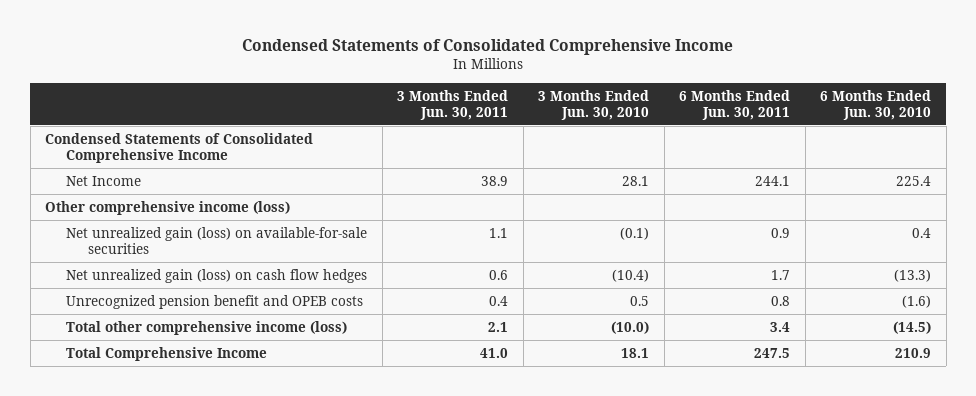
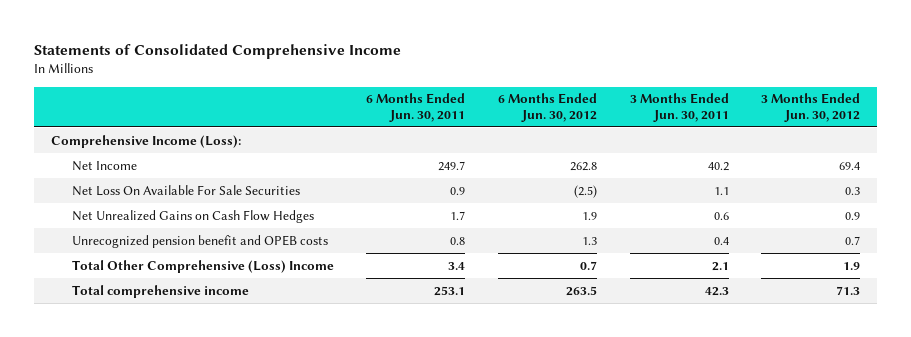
- Condensed Statements of Consolidated Comprehensive Income
+ Statements of Consolidated Comprehensive Income
- | 3 Months Ended Jun. 30, 2011 | 3 Months Ended Jun. 30, 2010 | 6 Months Ended Jun. 30, 2011 | 6 Months Ended Jun. 30, 2010
+ | 6 Months Ended Jun. 30, 2011 | 6 Months Ended Jun. 30, 2012 | 3 Months Ended Jun. 30, 2011 | 3 Months Ended Jun. 30, 2012
- Condensed Statements of Consolidated Comprehensive Income
- Net Income | 38.9 | 28.1 | 244.1 | 225.4
- Other comprehensive income (loss)
- Net unrealized gain (loss) on available-for-sale securities | 1.1 | (0.1) | 0.9 | 0.4
- Net unrealized gain (loss) on cash flow hedges | 0.6 | (10.4) | 1.7 | (13.3)
+ Comprehensive Income (Loss):
+ Net Income | 249.7 | 262.8 | 40.2 | 69.4
+ Net Loss On Available For Sale Securities | 0.9 | (2.5) | 1.1 | 0.3
+ Net Unrealized Gains on Cash Flow Hedges | 1.7 | 1.9 | 0.6 | 0.9
- Total other comprehensive income (loss) | 2.1 | (10.0) | 3.4 | (14.5)
- Total Comprehensive Income | 41.0 | 18.1 | 247.5 | 210.9
+ Total Other Comprehensive (Loss) Income | 3.4 | 0.7 | 2.1 | 1.9
+ Total comprehensive income | 253.1 | 263.5 | 42.3 | 71.3

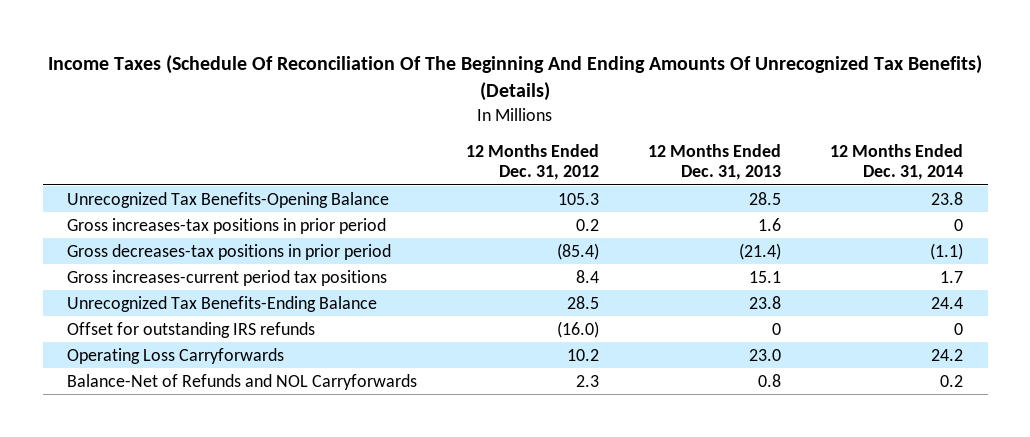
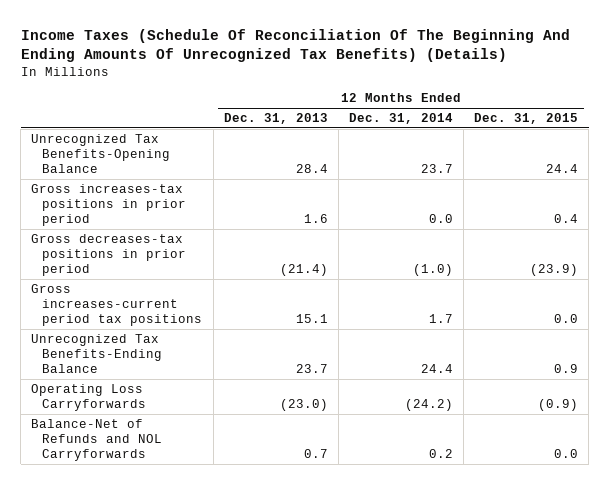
- | 12 Months Ended Dec. 31, 2012 | 12 Months Ended Dec. 31, 2013 | 12 Months Ended Dec. 31, 2014
+ | 12 Months Ended Dec. 31, 2013 | 12 Months Ended Dec. 31, 2014 | 12 Months Ended Dec. 31, 2015
- Unrecognized Tax Benefits-Opening Balance | 105.3 | 28.5 | 23.8
- Gross increases-tax positions in prior period | 0.2 | 1.6 | 0
- Gross decreases-tax positions in prior period | (85.4) | (21.4) | (1.1)
+ Unrecognized Tax Benefits-Opening Balance | 28.4 | 23.7 | 24.4
+ Gross increases-tax positions in prior period | 1.6 | 0.0 | 0.4
+ Gross decreases-tax positions in prior period | (21.4) | (1.0) | (23.9)
- Unrecognized Tax Benefits-Ending Balance | 28.5 | 23.8 | 24.4
- Offset for outstanding IRS refunds | (16.0) | 0 | 0
- Operating Loss Carryforwards | 10.2 | 23.0 | 24.2
- Balance-Net of Refunds and NOL Carryforwards | 2.3 | 0.8 | 0.2
+ Unrecognized Tax Benefits-Ending Balance | 23.7 | 24.4 | 0.9
+ Operating Loss Carryforwards | (23.0) | (24.2) | (0.9)
+ Balance-Net of Refunds and NOL Carryforwards | 0.7 | 0.2 | 0.0

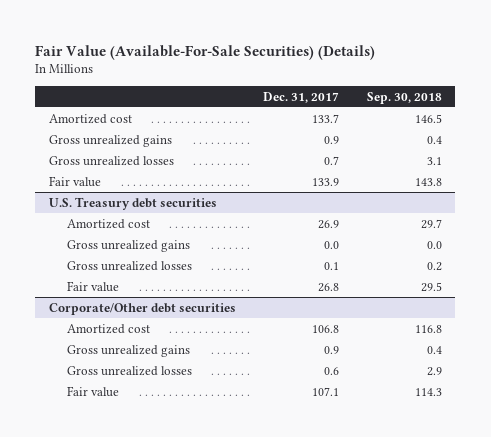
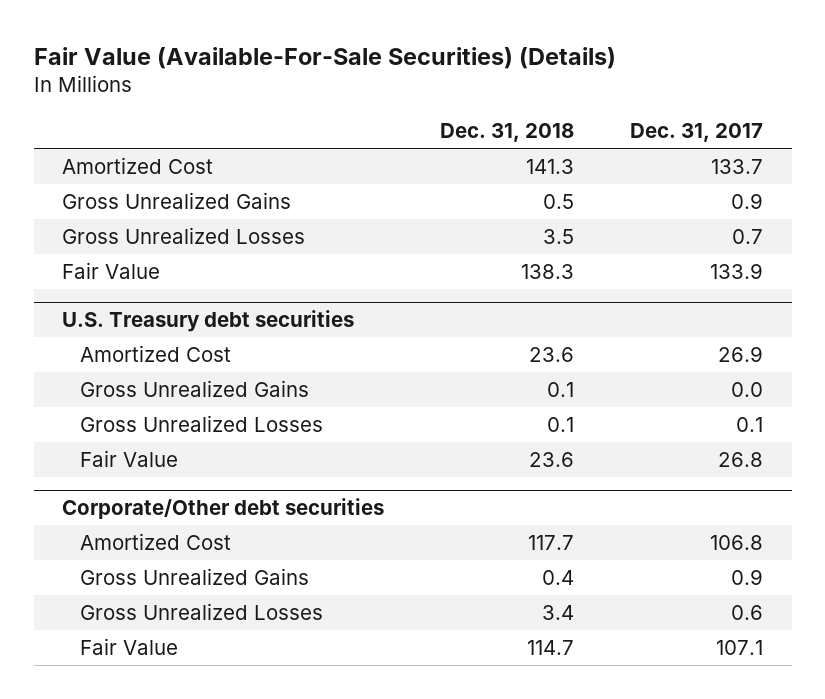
- | Dec. 31, 2017 | Sep. 30, 2018
+ | Dec. 31, 2018 | Dec. 31, 2017
- Amortized cost | 133.7 | 146.5
- Gross unrealized gains | 0.9 | 0.4
- Gross unrealized losses | 0.7 | 3.1
- Fair value | 133.9 | 143.8
+ Amortized Cost | 141.3 | 133.7
+ Gross Unrealized Gains | 0.5 | 0.9
+ Gross Unrealized Losses | 3.5 | 0.7
+ Fair Value | 138.3 | 133.9
@ U.S. Treasury debt securities
- Amortized cost | 26.9 | 29.7
- Gross unrealized gains | 0.0 | 0.0
- Gross unrealized losses | 0.1 | 0.2
- Fair value | 26.8 | 29.5
+ Amortized Cost | 23.6 | 26.9
+ Gross Unrealized Gains | 0.1 | 0.0
+ Gross Unrealized Losses | 0.1 | 0.1
+ Fair Value | 23.6 | 26.8
@ Corporate/Other debt securities
- Amortized cost | 106.8 | 116.8
- Gross unrealized gains | 0.9 | 0.4
- Gross unrealized losses | 0.6 | 2.9
- Fair value | 107.1 | 114.3
+ Amortized Cost | 117.7 | 106.8
+ Gross Unrealized Gains | 0.4 | 0.9
+ Gross Unrealized Losses | 3.4 | 0.6
+ Fair Value | 114.7 | 107.1

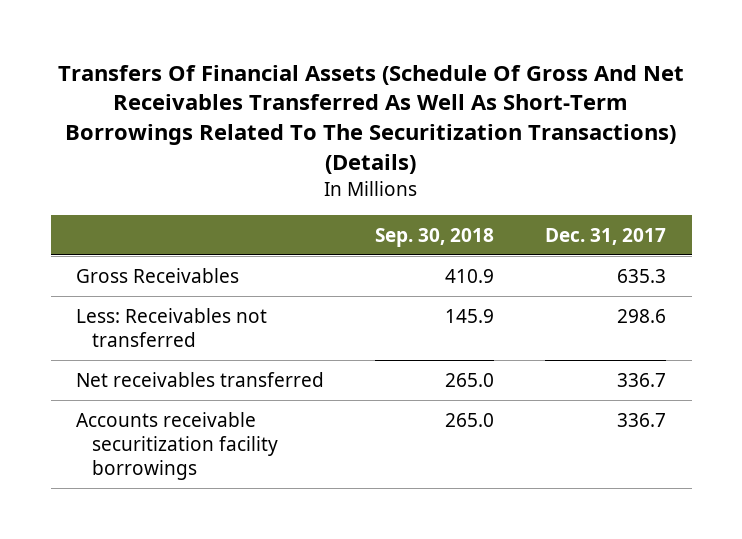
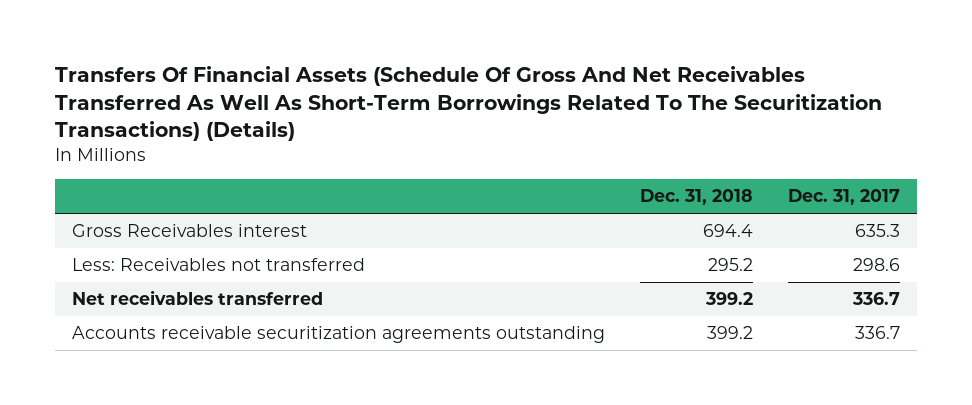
- | Sep. 30, 2018 | Dec. 31, 2017
+ | Dec. 31, 2018 | Dec. 31, 2017
- Gross Receivables | 410.9 | 635.3
+ Gross Receivables interest | 694.4 | 635.3
- Accounts receivable securitization facility borrowings | 265.0 | 336.7
+ Accounts receivable securitization agreements outstanding | 399.2 | 336.7

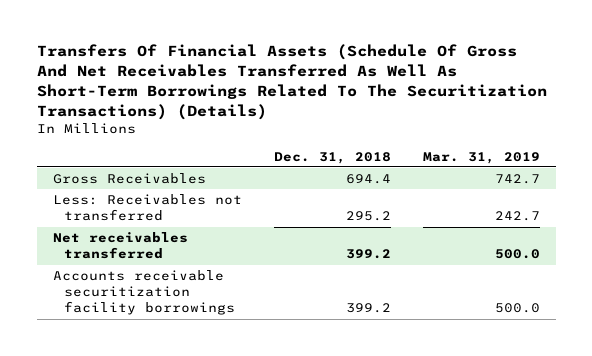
- | Dec. 31, 2018 | Dec. 31, 2017
+ | Dec. 31, 2018 | Mar. 31, 2019
- Gross Receivables interest | 694.4 | 635.3
+ Gross Receivables | 694.4 | 742.7
- Accounts receivable securitization agreements outstanding | 399.2 | 336.7
+ Accounts receivable securitization facility borrowings | 399.2 | 500.0

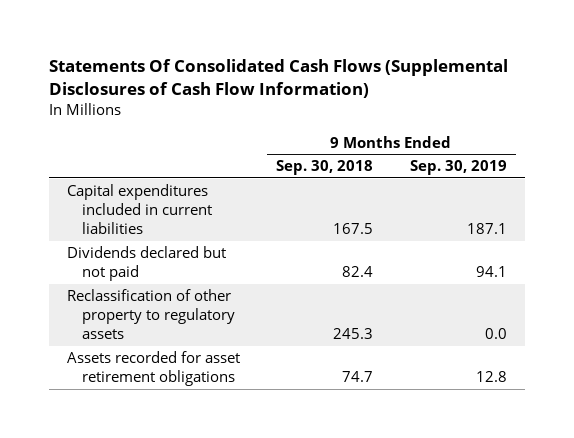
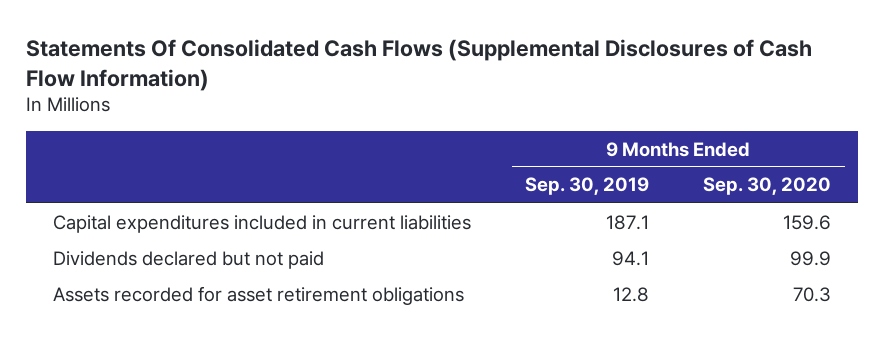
- | 9 Months Ended Sep. 30, 2018 | 9 Months Ended Sep. 30, 2019
+ | 9 Months Ended Sep. 30, 2019 | 9 Months Ended Sep. 30, 2020
- Reclassification of other property to regulatory assets | 245.3 | 0.0

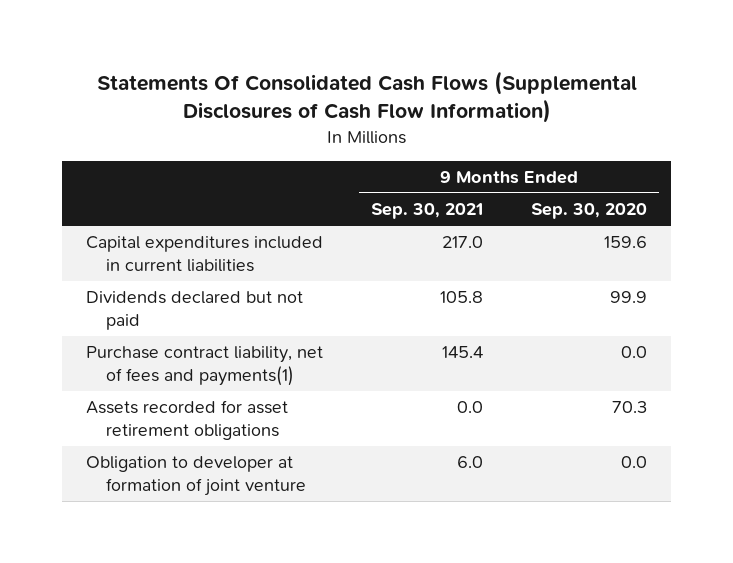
- | 9 Months Ended Sep. 30, 2019 | 9 Months Ended Sep. 30, 2020
+ | 9 Months Ended Sep. 30, 2021 | 9 Months Ended Sep. 30, 2020
+ Purchase contract liability, net of fees and payments(1) | 145.4 | 0.0
+ Obligation to developer at formation of joint venture | 6.0 | 0.0

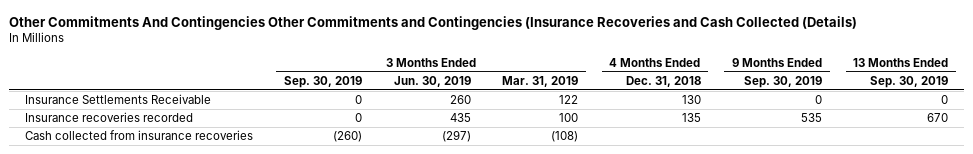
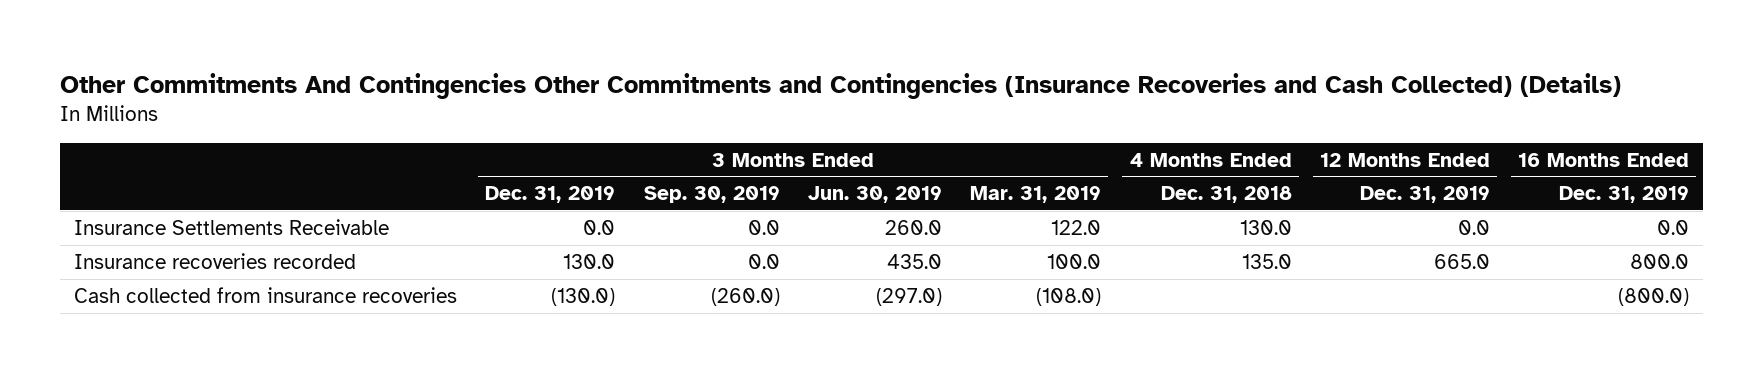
- Other Commitments And Contingencies Other Commitments and Contingencies (Insurance Recoveries and Cash Collected (Details)
+ Other Commitments And Contingencies Other Commitments and Contingencies (Insurance Recoveries and Cash Collected) (Details)
- | 3 Months Ended Sep. 30, 2019 | 3 Months Ended Jun. 30, 2019 | 3 Months Ended Mar. 31, 2019 | 4 Months Ended Dec. 31, 2018 | 9 Months Ended Sep. 30, 2019 | 13 Months Ended Sep. 30, 2019
+ | 3 Months Ended Dec. 31, 2019 | 3 Months Ended Sep. 30, 2019 | 3 Months Ended Jun. 30, 2019 | 3 Months Ended Mar. 31, 2019 | 4 Months Ended Dec. 31, 2018 | 12 Months Ended Dec. 31, 2019 | 16 Months Ended Dec. 31, 2019
- Insurance Settlements Receivable | 0 | 260 | 122 | 130 | 0 | 0
- Insurance recoveries recorded | 0 | 435 | 100 | 135 | 535 | 670
- Cash collected from insurance recoveries | (260) | (297) | (108) | | |
+ Insurance Settlements Receivable | 0.0 | 0.0 | 260.0 | 122.0 | 130.0 | 0.0 | 0.0
+ Insurance recoveries recorded | 130.0 | 0.0 | 435.0 | 100.0 | 135.0 | 665.0 | 800.0
+ Cash collected from insurance recoveries | (130.0) | (260.0) | (297.0) | (108.0) | | | (800.0)

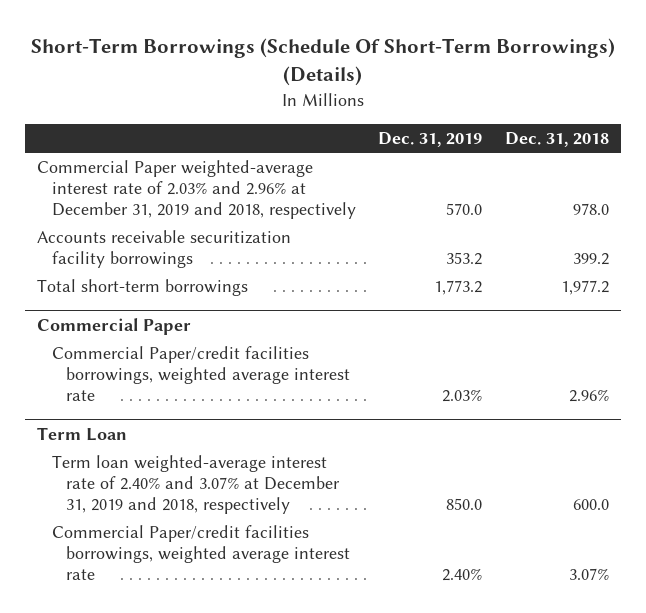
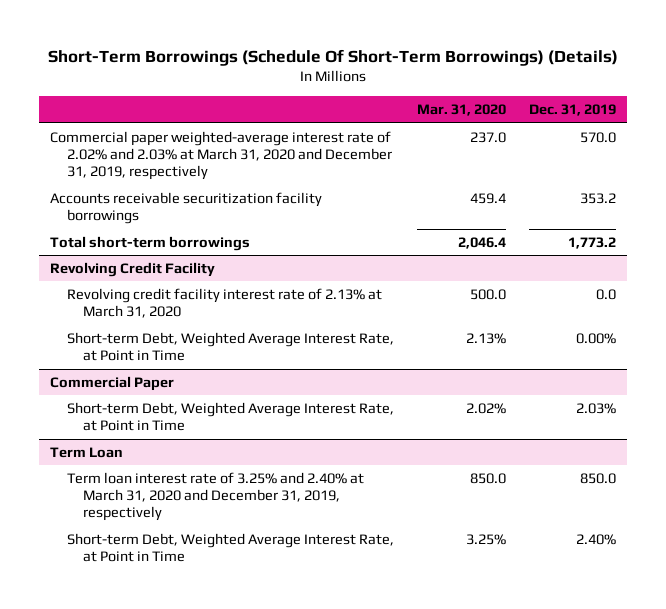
- | Dec. 31, 2019 | Dec. 31, 2018
+ | Mar. 31, 2020 | Dec. 31, 2019
- Commercial Paper weighted-average interest rate of 2.03% and 2.96% at December 31, 2019 and 2018, respectively | 570.0 | 978.0
+ Commercial paper weighted-average interest rate of 2.02% and 2.03% at March 31, 2020 and December 31, 2019, respectively | 237.0 | 570.0
+ Revolving Credit Facility
+ Revolving credit facility interest rate of 2.13% at March 31, 2020 | 500.0 | 0.0
+ Short-term Debt, Weighted Average Interest Rate, at Point in Time | 2.13% | 0.00%
@ Commercial Paper
- Commercial Paper/credit facilities borrowings, weighted average interest rate | 2.03% | 2.96%
+ Short-term Debt, Weighted Average Interest Rate, at Point in Time | 2.02% | 2.03%
@ Term Loan
- Term loan weighted-average interest rate of 2.40% and 3.07% at December 31, 2019 and 2018, respectively | 850.0 | 600.0
- Commercial Paper/credit facilities borrowings, weighted average interest rate | 2.40% | 3.07%
+ Term loan interest rate of 3.25% and 2.40% at March 31, 2020 and December 31, 2019, respectively | 850.0 | 850.0
+ Short-term Debt, Weighted Average Interest Rate, at Point in Time | 3.25% | 2.40%

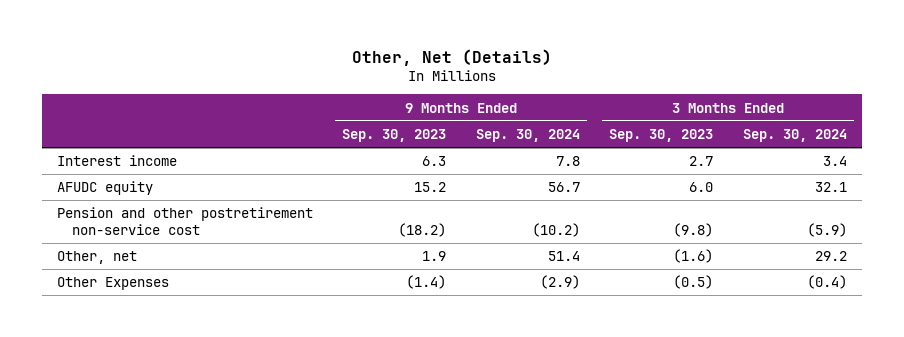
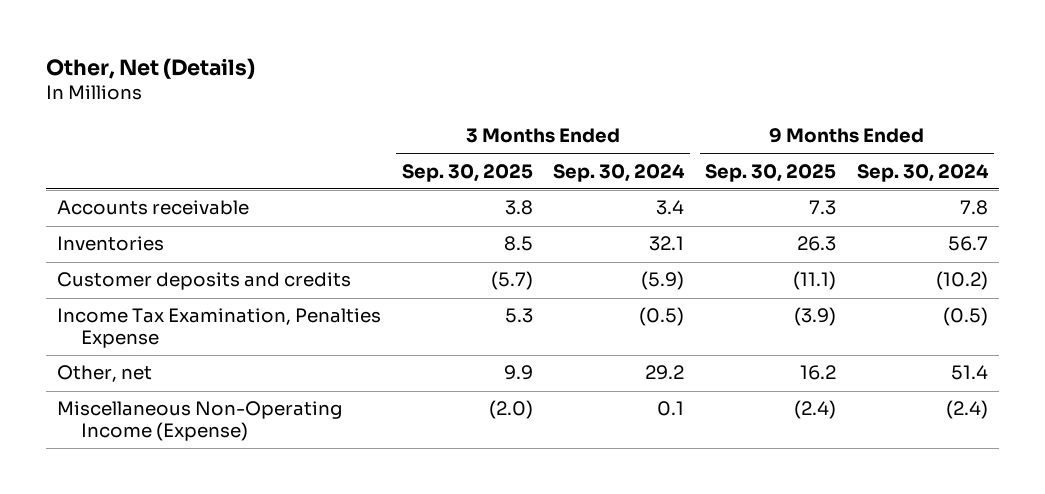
- | 9 Months Ended Sep. 30, 2023 | 9 Months Ended Sep. 30, 2024 | 3 Months Ended Sep. 30, 2023 | 3 Months Ended Sep. 30, 2024
+ | 3 Months Ended Sep. 30, 2025 | 3 Months Ended Sep. 30, 2024 | 9 Months Ended Sep. 30, 2025 | 9 Months Ended Sep. 30, 2024
- Interest income | 6.3 | 7.8 | 2.7 | 3.4
- AFUDC equity | 15.2 | 56.7 | 6.0 | 32.1
- Pension and other postretirement non-service cost | (18.2) | (10.2) | (9.8) | (5.9)
+ Accounts receivable | 3.8 | 3.4 | 7.3 | 7.8
+ Inventories | 8.5 | 32.1 | 26.3 | 56.7
+ Customer deposits and credits | (5.7) | (5.9) | (11.1) | (10.2)
+ Income Tax Examination, Penalties Expense | 5.3 | (0.5) | (3.9) | (0.5)
- Other Expenses | (1.4) | (2.9) | (0.5) | (0.4)
+ Miscellaneous Non-Operating Income (Expense) | (2.0) | 0.1 | (2.4) | (2.4)

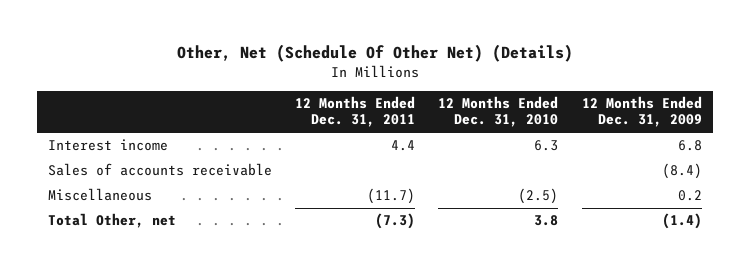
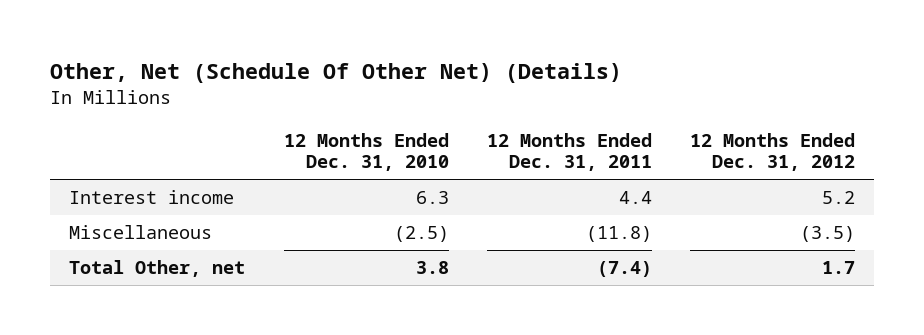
- | 12 Months Ended Dec. 31, 2011 | 12 Months Ended Dec. 31, 2010 | 12 Months Ended Dec. 31, 2009
+ | 12 Months Ended Dec. 31, 2010 | 12 Months Ended Dec. 31, 2011 | 12 Months Ended Dec. 31, 2012
- Sales of accounts receivable | | | (8.4)
- Miscellaneous | (11.7) | (2.5) | 0.2
- Total Other, net | (7.3) | 3.8 | (1.4)
+ Miscellaneous | (2.5) | (11.8) | (3.5)
+ Total Other, net | 3.8 | (7.4) | 1.7

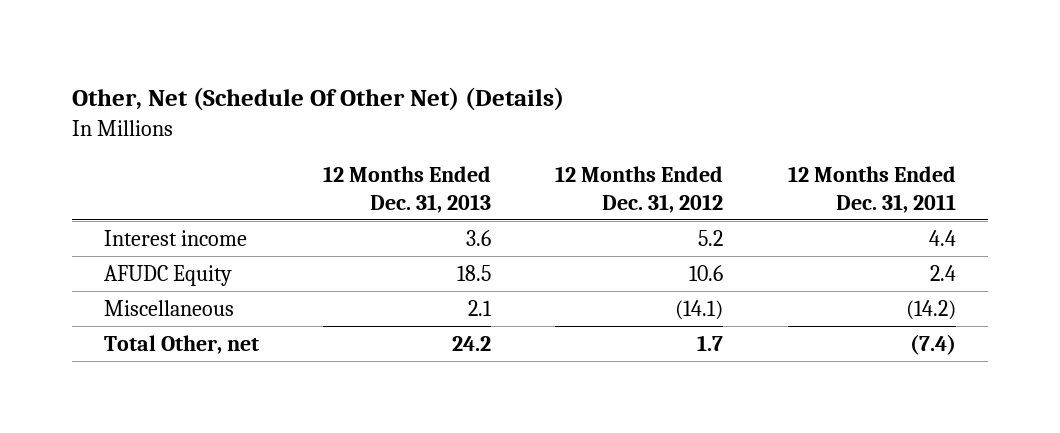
- | 12 Months Ended Dec. 31, 2010 | 12 Months Ended Dec. 31, 2011 | 12 Months Ended Dec. 31, 2012
+ | 12 Months Ended Dec. 31, 2013 | 12 Months Ended Dec. 31, 2012 | 12 Months Ended Dec. 31, 2011
- Miscellaneous | (2.5) | (11.8) | (3.5)
+ AFUDC Equity | 18.5 | 10.6 | 2.4
+ Miscellaneous | 2.1 | (14.1) | (14.2)

